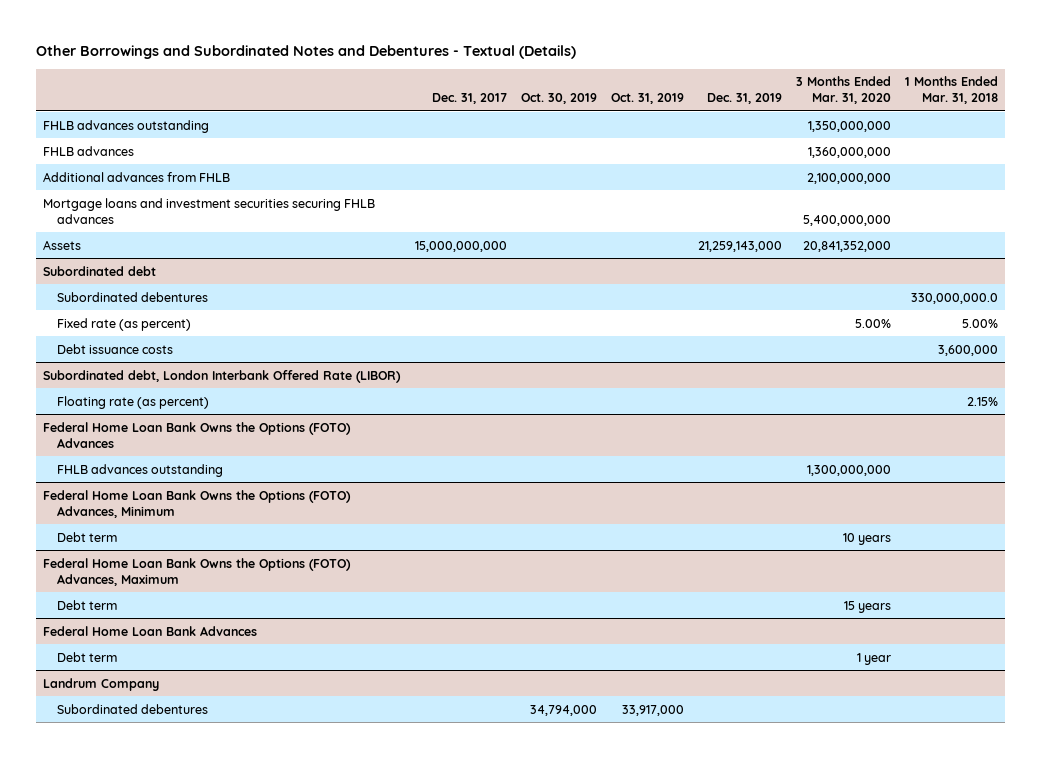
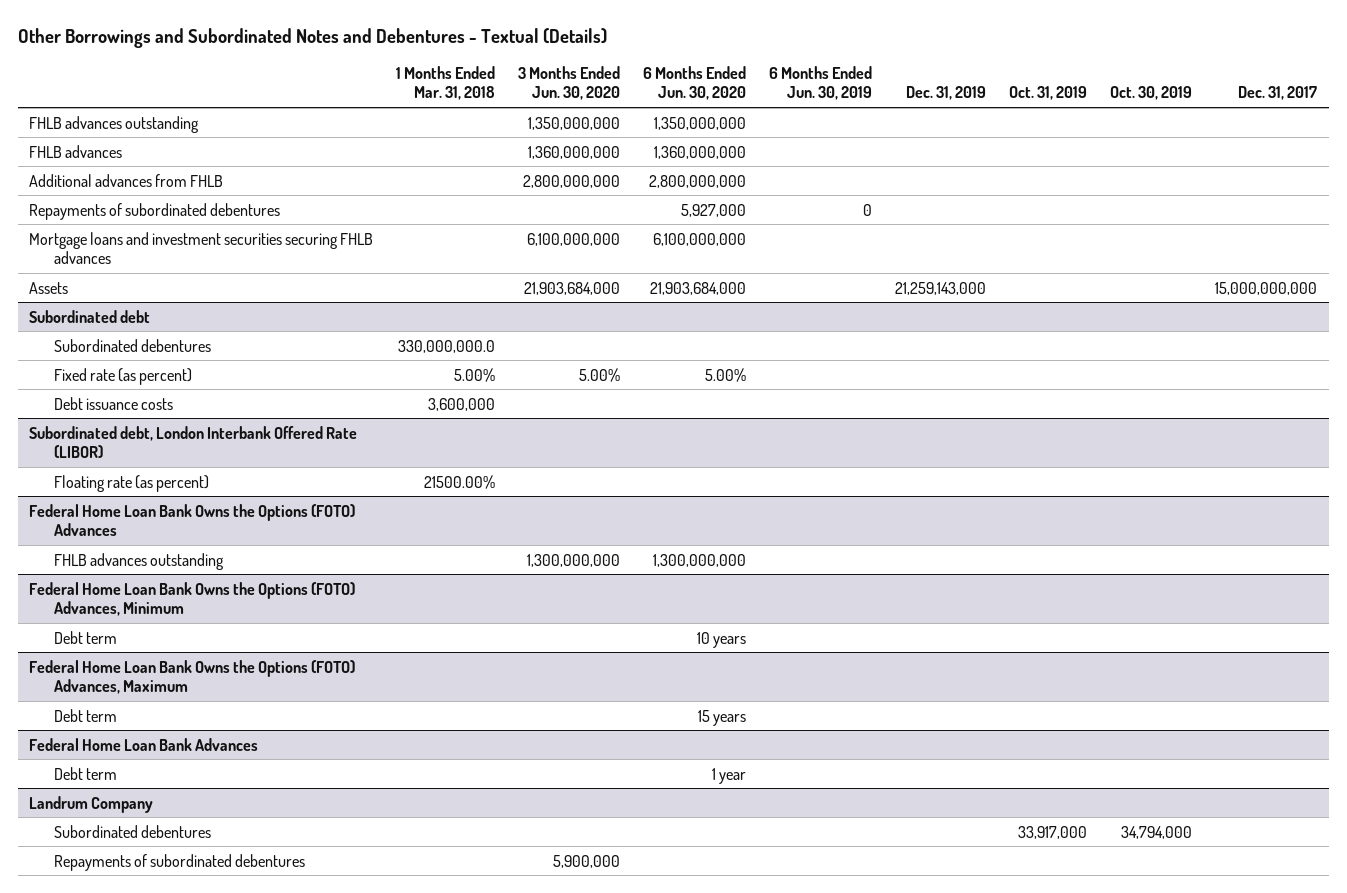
- | Dec. 31, 2017 | Oct. 30, 2019 | Oct. 31, 2019 | Dec. 31, 2019 | 3 Months Ended Mar. 31, 2020 | 1 Months Ended Mar. 31, 2018
+ | 1 Months Ended Mar. 31, 2018 | 3 Months Ended Jun. 30, 2020 | 6 Months Ended Jun. 30, 2020 | 6 Months Ended Jun. 30, 2019 | Dec. 31, 2019 | Oct. 31, 2019 | Oct. 30, 2019 | Dec. 31, 2017
+ Repayments of subordinated debentures | | | 5,927,000 | 0 | | | |
@ Subordinated debt, London Interbank Offered Rate (LIBOR)
- Floating rate (as percent) | | | | | | 2.15%
+ Floating rate (as percent) | 21500.00% | | | | | | |
@ Landrum Company
+ Repayments of subordinated debentures | | 5,900,000 | | | | | |

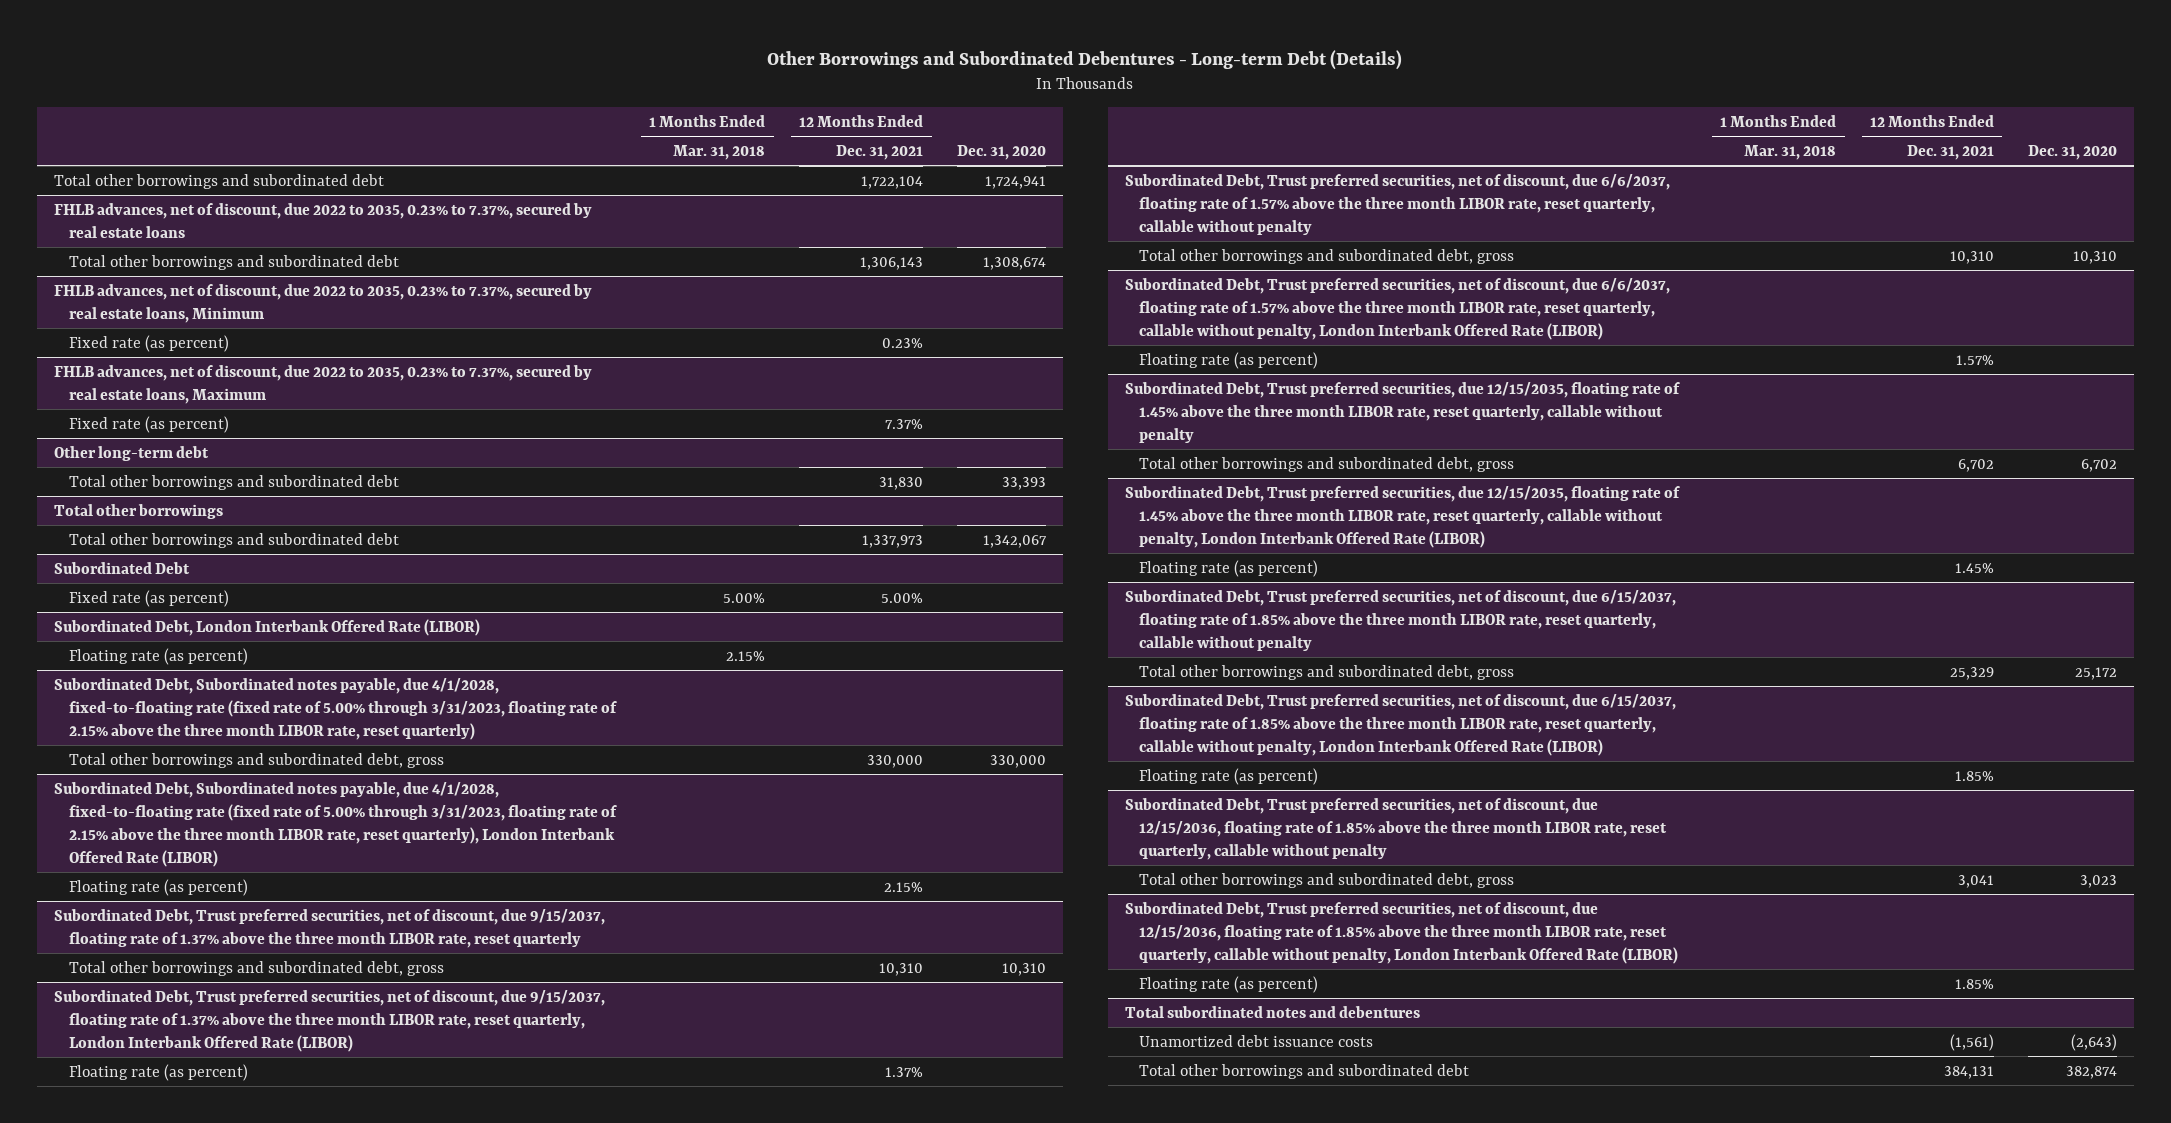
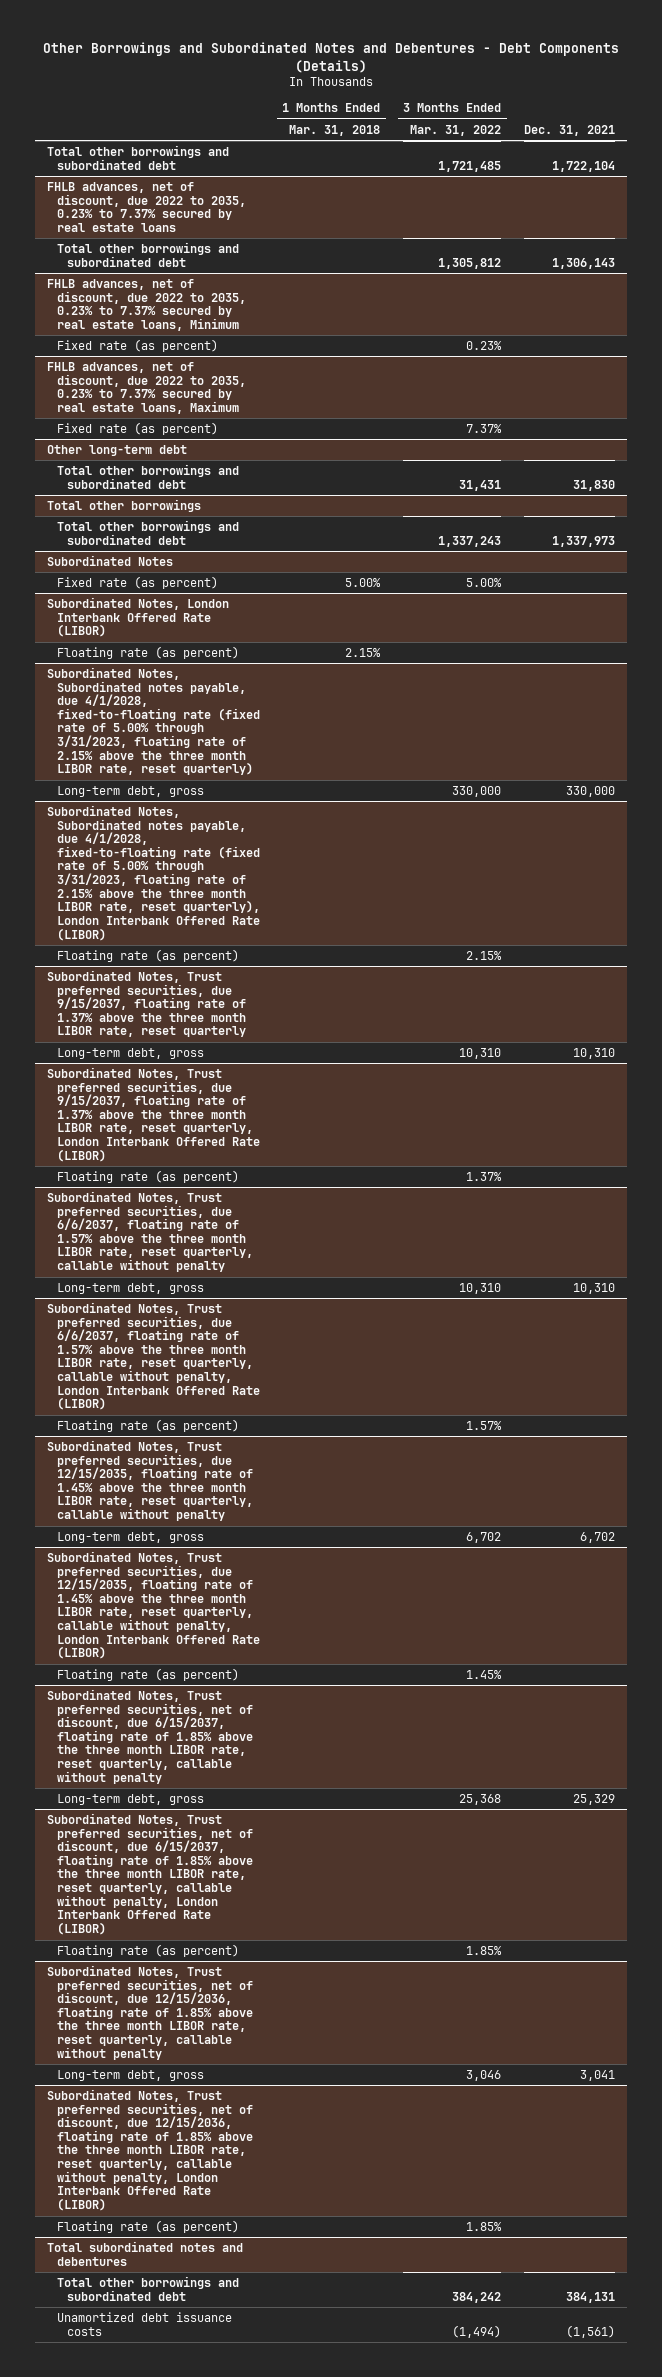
- Other Borrowings and Subordinated Debentures - Long-term Debt (Details)
+ Other Borrowings and Subordinated Notes and Debentures - Debt Components (Details)
- | 1 Months Ended Mar. 31, 2018 | 12 Months Ended Dec. 31, 2021 | Dec. 31, 2020
+ | 1 Months Ended Mar. 31, 2018 | 3 Months Ended Mar. 31, 2022 | Dec. 31, 2021
- FHLB advances, net of discount, due 2022 to 2035, 0.23% to 7.37%, secured by real estate loans
+ FHLB advances, net of discount, due 2022 to 2035, 0.23% to 7.37% secured by real estate loans
- FHLB advances, net of discount, due 2022 to 2035, 0.23% to 7.37%, secured by real estate loans, Minimum
+ FHLB advances, net of discount, due 2022 to 2035, 0.23% to 7.37% secured by real estate loans, Minimum
- FHLB advances, net of discount, due 2022 to 2035, 0.23% to 7.37%, secured by real estate loans, Maximum
+ FHLB advances, net of discount, due 2022 to 2035, 0.23% to 7.37% secured by real estate loans, Maximum
- Subordinated Debt
+ Subordinated Notes
- Subordinated Debt, London Interbank Offered Rate (LIBOR)
+ Subordinated Notes, London Interbank Offered Rate (LIBOR)
- Subordinated Debt, Subordinated notes payable, due 4/1/2028, fixed-to-floating rate (fixed rate of 5.00% through 3/31/2023, floating rate of 2.15% above the three month LIBOR rate, reset quarterly)
- Total other borrowings and subordinated debt, gross | | 330,000 | 330,000
- Subordinated Debt, Subordinated notes payable, due 4/1/2028, fixed-to-floating rate (fixed rate of 5.00% through 3/31/2023, floating rate of 2.15% above the three month LIBOR rate, reset quarterly), London Interbank Offered Rate (LIBOR)
+ Subordinated Notes, Subordinated notes payable, due 4/1/2028, fixed-to-floating rate (fixed rate of 5.00% through 3/31/2023, floating rate of 2.15% above the three month LIBOR rate, reset quarterly)
+ Long-term debt, gross | | 330,000 | 330,000
+ Subordinated Notes, Subordinated notes payable, due 4/1/2028, fixed-to-floating rate (fixed rate of 5.00% through 3/31/2023, floating rate of 2.15% above the three month LIBOR rate, reset quarterly), London Interbank Offered Rate (LIBOR)
- Subordinated Debt, Trust preferred securities, net of discount, due 9/15/2037, floating rate of 1.37% above the three month LIBOR rate, reset quarterly
- Total other borrowings and subordinated debt, gross | | 10,310 | 10,310
- Subordinated Debt, Trust preferred securities, net of discount, due 9/15/2037, floating rate of 1.37% above the three month LIBOR rate, reset quarterly, London Interbank Offered Rate (LIBOR)
+ Subordinated Notes, Trust preferred securities, due 9/15/2037, floating rate of 1.37% above the three month LIBOR rate, reset quarterly
+ Long-term debt, gross | | 10,310 | 10,310
+ Subordinated Notes, Trust preferred securities, due 9/15/2037, floating rate of 1.37% above the three month LIBOR rate, reset quarterly, London Interbank Offered Rate (LIBOR)
- Subordinated Debt, Trust preferred securities, net of discount, due 6/6/2037, floating rate of 1.57% above the three month LIBOR rate, reset quarterly, callable without penalty
- Total other borrowings and subordinated debt, gross | | 10,310 | 10,310
- Subordinated Debt, Trust preferred securities, net of discount, due 6/6/2037, floating rate of 1.57% above the three month LIBOR rate, reset quarterly, callable without penalty, London Interbank Offered Rate (LIBOR)
+ Subordinated Notes, Trust preferred securities, due 6/6/2037, floating rate of 1.57% above the three month LIBOR rate, reset quarterly, callable without penalty
+ Long-term debt, gross | | 10,310 | 10,310
+ Subordinated Notes, Trust preferred securities, due 6/6/2037, floating rate of 1.57% above the three month LIBOR rate, reset quarterly, callable without penalty, London Interbank Offered Rate (LIBOR)
- Subordinated Debt, Trust preferred securities, due 12/15/2035, floating rate of 1.45% above the three month LIBOR rate, reset quarterly, callable without penalty
- Total other borrowings and subordinated debt, gross | | 6,702 | 6,702
- Subordinated Debt, Trust preferred securities, due 12/15/2035, floating rate of 1.45% above the three month LIBOR rate, reset quarterly, callable without penalty, London Interbank Offered Rate (LIBOR)
+ Subordinated Notes, Trust preferred securities, due 12/15/2035, floating rate of 1.45% above the three month LIBOR rate, reset quarterly, callable without penalty
+ Long-term debt, gross | | 6,702 | 6,702
+ Subordinated Notes, Trust preferred securities, due 12/15/2035, floating rate of 1.45% above the three month LIBOR rate, reset quarterly, callable without penalty, London Interbank Offered Rate (LIBOR)
- Subordinated Debt, Trust preferred securities, net of discount, due 6/15/2037, floating rate of 1.85% above the three month LIBOR rate, reset quarterly, callable without penalty
- Total other borrowings and subordinated debt, gross | | 25,329 | 25,172
- Subordinated Debt, Trust preferred securities, net of discount, due 6/15/2037, floating rate of 1.85% above the three month LIBOR rate, reset quarterly, callable without penalty, London Interbank Offered Rate (LIBOR)
+ Subordinated Notes, Trust preferred securities, net of discount, due 6/15/2037, floating rate of 1.85% above the three month LIBOR rate, reset quarterly, callable without penalty
+ Long-term debt, gross | | 25,368 | 25,329
+ Subordinated Notes, Trust preferred securities, net of discount, due 6/15/2037, floating rate of 1.85% above the three month LIBOR rate, reset quarterly, callable without penalty, London Interbank Offered Rate (LIBOR)
- Subordinated Debt, Trust preferred securities, net of discount, due 12/15/2036, floating rate of 1.85% above the three month LIBOR rate, reset quarterly, callable without penalty
- Total other borrowings and subordinated debt, gross | | 3,041 | 3,023
- Subordinated Debt, Trust preferred securities, net of discount, due 12/15/2036, floating rate of 1.85% above the three month LIBOR rate, reset quarterly, callable without penalty, London Interbank Offered Rate (LIBOR)
+ Subordinated Notes, Trust preferred securities, net of discount, due 12/15/2036, floating rate of 1.85% above the three month LIBOR rate, reset quarterly, callable without penalty
+ Long-term debt, gross | | 3,046 | 3,041
+ Subordinated Notes, Trust preferred securities, net of discount, due 12/15/2036, floating rate of 1.85% above the three month LIBOR rate, reset quarterly, callable without penalty, London Interbank Offered Rate (LIBOR)
@ Total subordinated notes and debentures
moved down: Unamortized debt issuance costs | | (1,494) | (1,561)

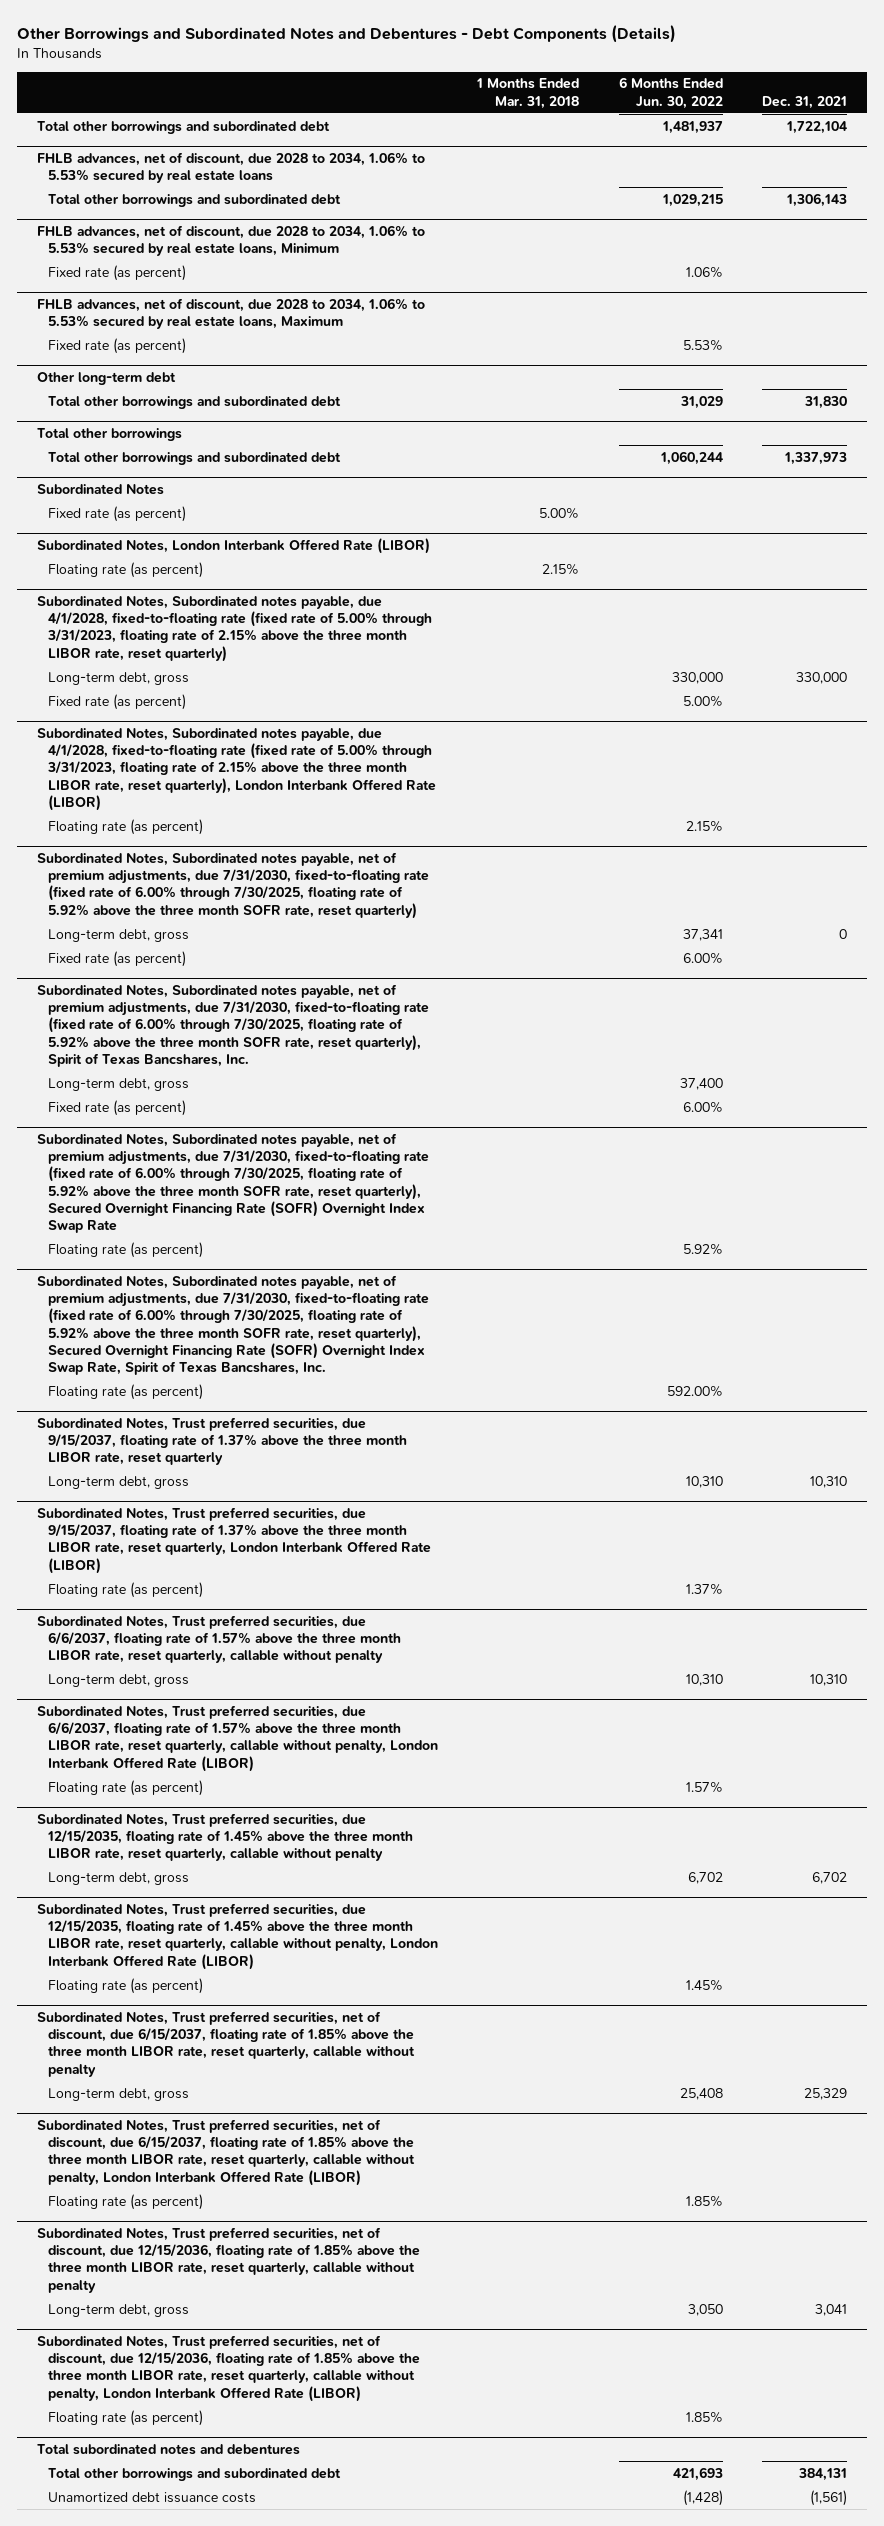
- | 1 Months Ended Mar. 31, 2018 | 3 Months Ended Mar. 31, 2022 | Dec. 31, 2021
+ | 1 Months Ended Mar. 31, 2018 | 6 Months Ended Jun. 30, 2022 | Dec. 31, 2021
- FHLB advances, net of discount, due 2022 to 2035, 0.23% to 7.37% secured by real estate loans
+ FHLB advances, net of discount, due 2028 to 2034, 1.06% to 5.53% secured by real estate loans
- FHLB advances, net of discount, due 2022 to 2035, 0.23% to 7.37% secured by real estate loans, Minimum
+ FHLB advances, net of discount, due 2028 to 2034, 1.06% to 5.53% secured by real estate loans, Minimum
- FHLB advances, net of discount, due 2022 to 2035, 0.23% to 7.37% secured by real estate loans, Maximum
+ FHLB advances, net of discount, due 2028 to 2034, 1.06% to 5.53% secured by real estate loans, Maximum
@ Subordinated Notes, Subordinated notes payable, due 4/1/2028, fixed-to-floating rate (fixed rate of 5.00% through 3/31/2023, floating rate of 2.15% above the three month LIBOR rate, reset quarterly)
+ Fixed rate (as percent) | | 5.00% |
+ Subordinated Notes, Subordinated notes payable, net of premium adjustments, due 7/31/2030, fixed-to-floating rate (fixed rate of 6.00% through 7/30/2025, floating rate of 5.92% above the three month SOFR rate, reset quarterly)
+ Long-term debt, gross | | 37,341 | 0
+ Fixed rate (as percent) | | 6.00% |
+ Subordinated Notes, Subordinated notes payable, net of premium adjustments, due 7/31/2030, fixed-to-floating rate (fixed rate of 6.00% through 7/30/2025, floating rate of 5.92% above the three month SOFR rate, reset quarterly), Spirit of Texas Bancshares, Inc.
+ Long-term debt, gross | | 37,400 |
+ Fixed rate (as percent) | | 6.00% |
+ Subordinated Notes, Subordinated notes payable, net of premium adjustments, due 7/31/2030, fixed-to-floating rate (fixed rate of 6.00% through 7/30/2025, floating rate of 5.92% above the three month SOFR rate, reset quarterly), Secured Overnight Financing Rate (SOFR) Overnight Index Swap Rate
+ Floating rate (as percent) | | 5.92% |
+ Subordinated Notes, Subordinated notes payable, net of premium adjustments, due 7/31/2030, fixed-to-floating rate (fixed rate of 6.00% through 7/30/2025, floating rate of 5.92% above the three month SOFR rate, reset quarterly), Secured Overnight Financing Rate (SOFR) Overnight Index Swap Rate, Spirit of Texas Bancshares, Inc.
+ Floating rate (as percent) | | 592.00% |

